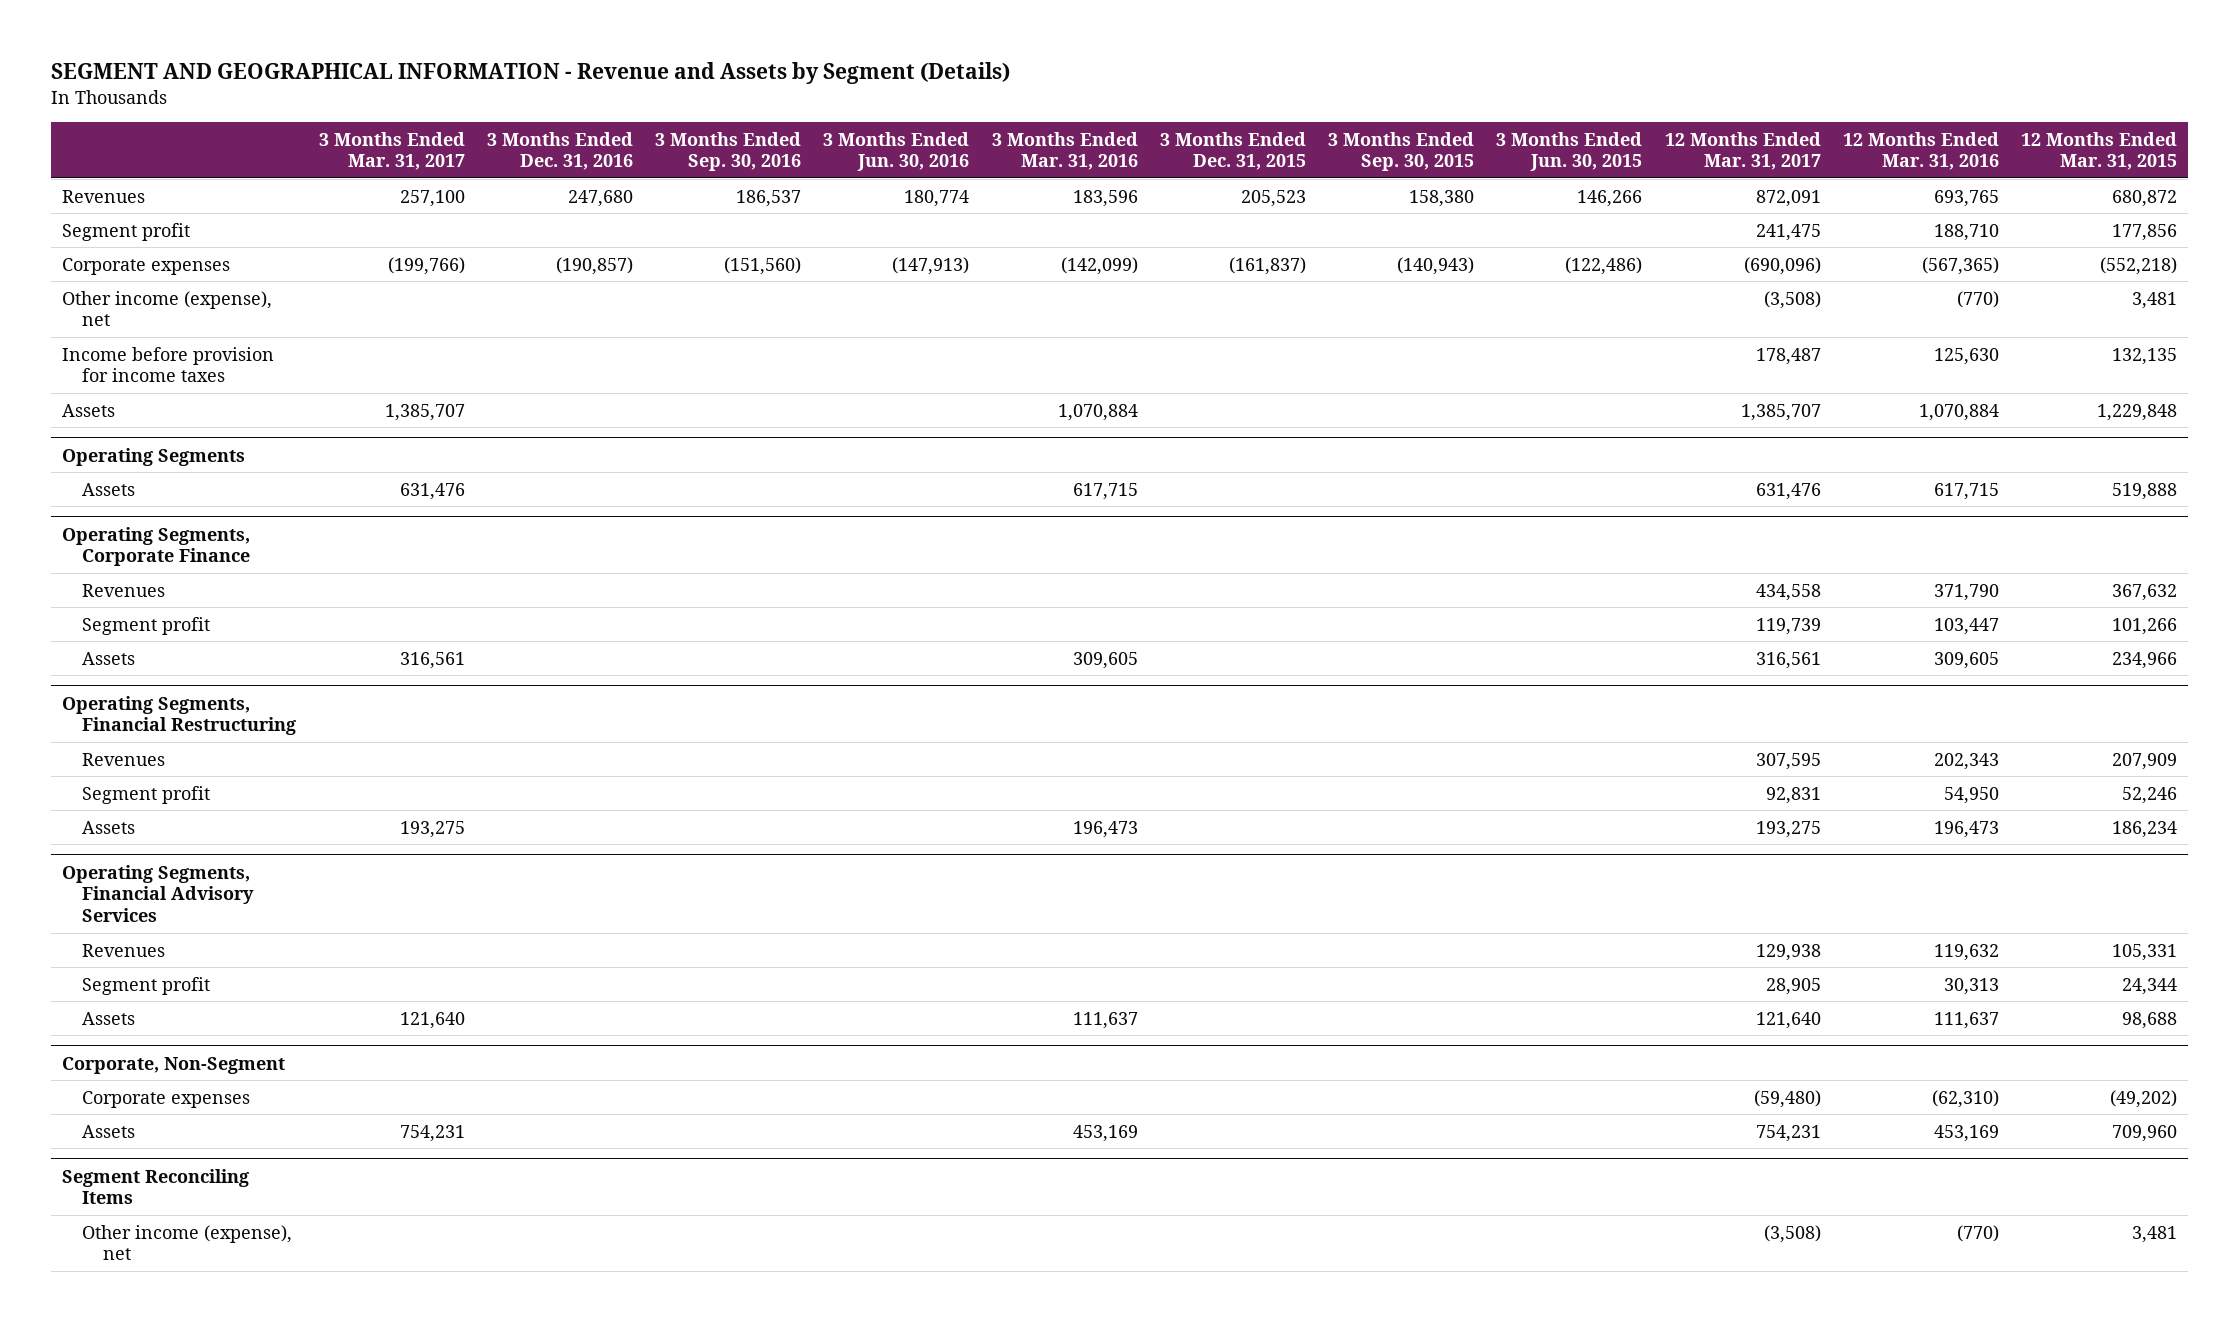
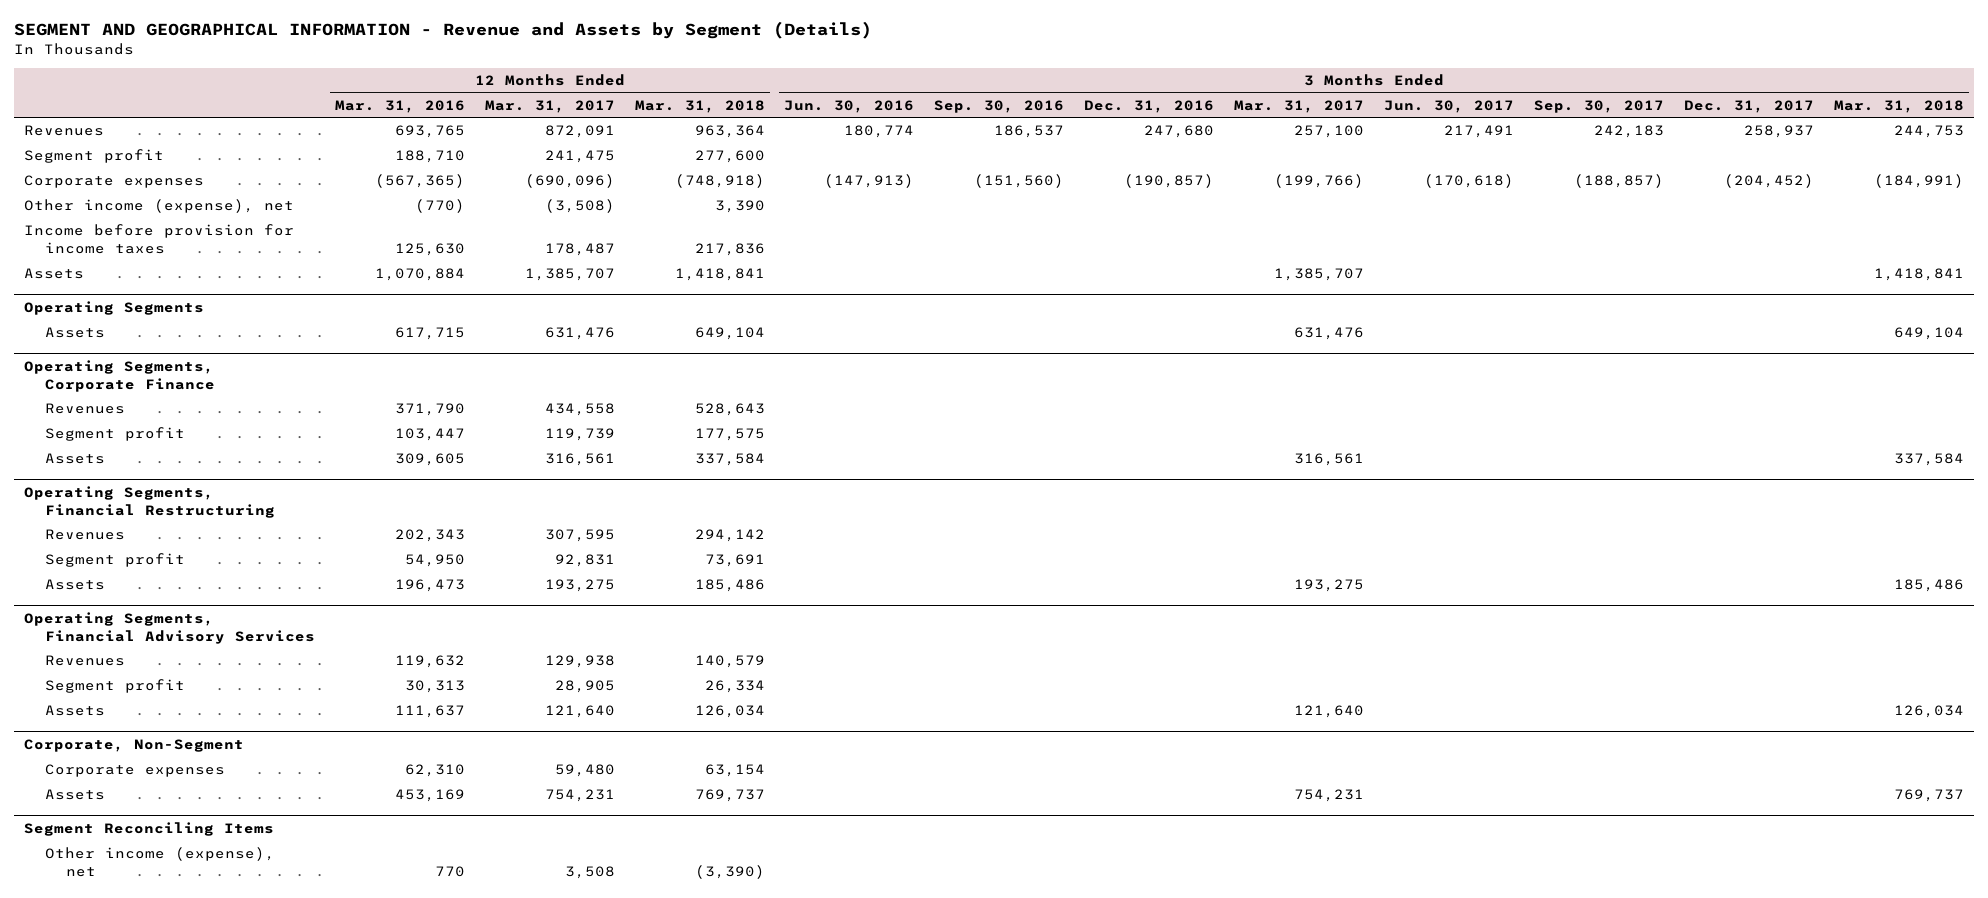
- | 3 Months Ended Mar. 31, 2017 | 3 Months Ended Dec. 31, 2016 | 3 Months Ended Sep. 30, 2016 | 3 Months Ended Jun. 30, 2016 | 3 Months Ended Mar. 31, 2016 | 3 Months Ended Dec. 31, 2015 | 3 Months Ended Sep. 30, 2015 | 3 Months Ended Jun. 30, 2015 | 12 Months Ended Mar. 31, 2017 | 12 Months Ended Mar. 31, 2016 | 12 Months Ended Mar. 31, 2015
+ | 12 Months Ended Mar. 31, 2016 | 12 Months Ended Mar. 31, 2017 | 12 Months Ended Mar. 31, 2018 | 3 Months Ended Jun. 30, 2016 | 3 Months Ended Sep. 30, 2016 | 3 Months Ended Dec. 31, 2016 | 3 Months Ended Mar. 31, 2017 | 3 Months Ended Jun. 30, 2017 | 3 Months Ended Sep. 30, 2017 | 3 Months Ended Dec. 31, 2017 | 3 Months Ended Mar. 31, 2018
@ Corporate, Non-Segment
- Corporate expenses | | | | | | | | | (59,480) | (62,310) | (49,202)
+ Corporate expenses | 62,310 | 59,480 | 63,154 | | | | | | | |
@ Segment Reconciling Items
- Other income (expense), net | | | | | | | | | (3,508) | (770) | 3,481
+ Other income (expense), net | 770 | 3,508 | (3,390) | | | | | | | |

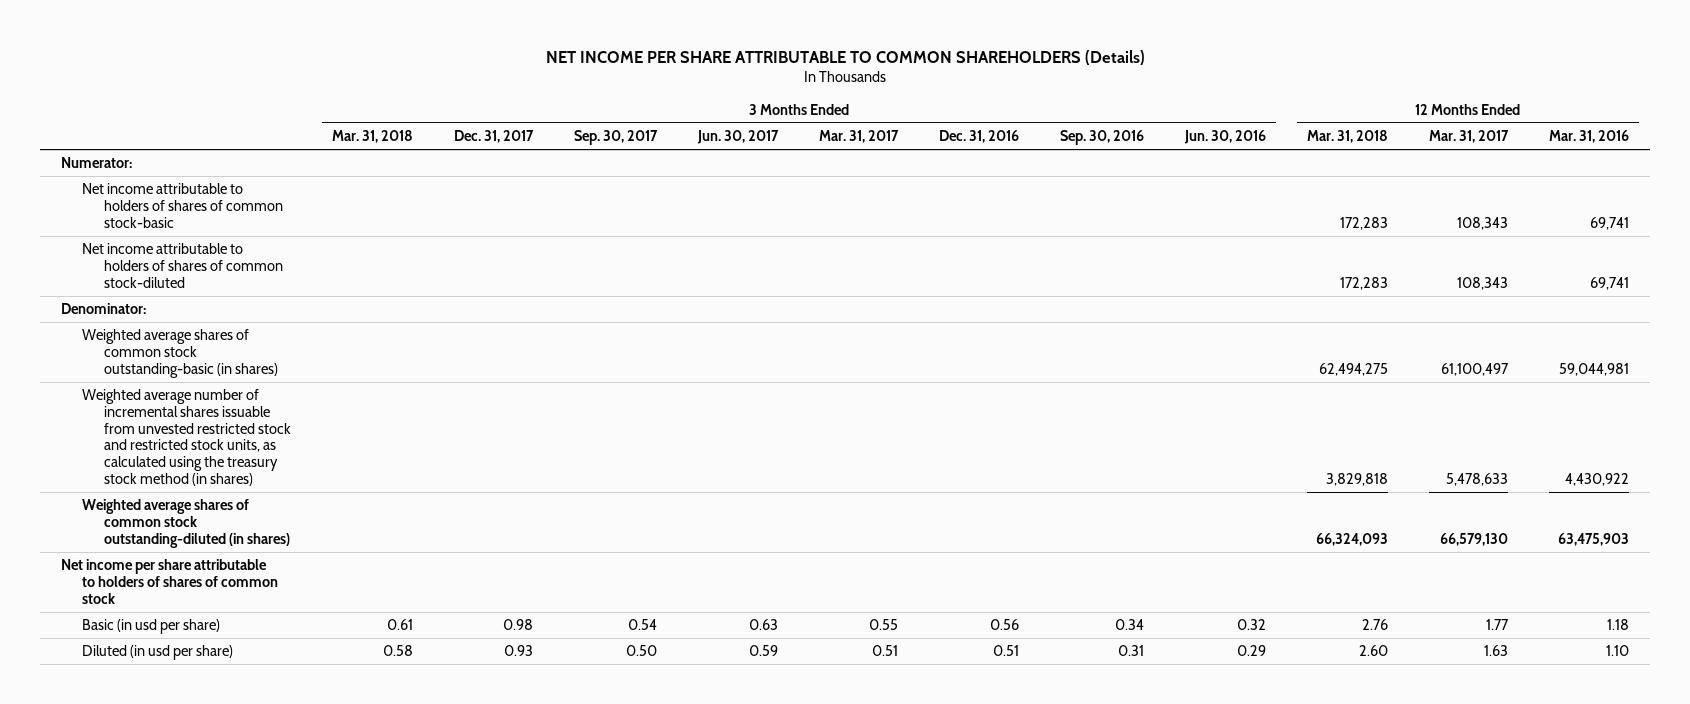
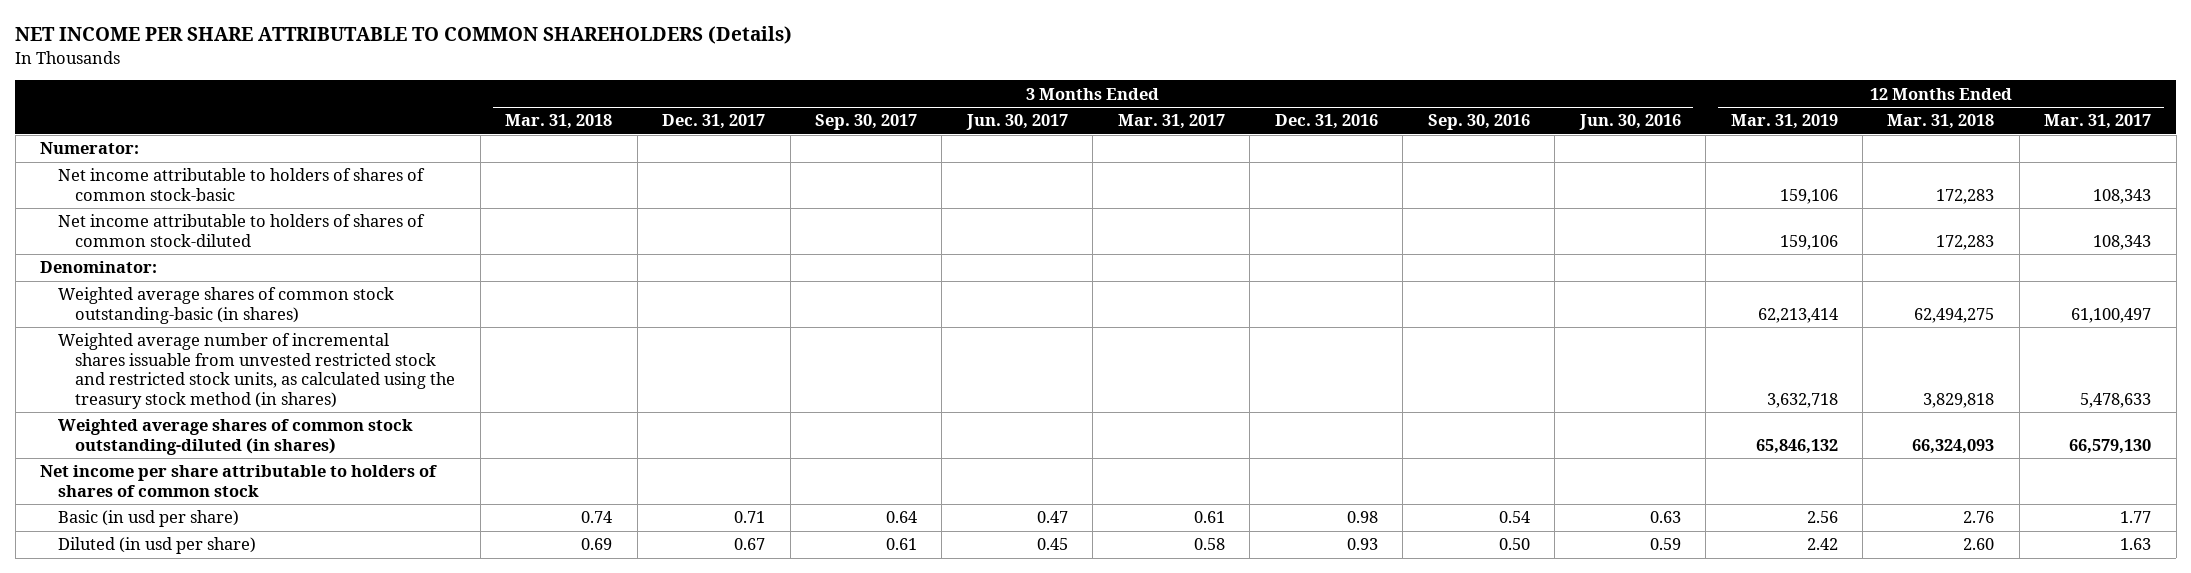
- | 3 Months Ended Mar. 31, 2018 | 3 Months Ended Dec. 31, 2017 | 3 Months Ended Sep. 30, 2017 | 3 Months Ended Jun. 30, 2017 | 3 Months Ended Mar. 31, 2017 | 3 Months Ended Dec. 31, 2016 | 3 Months Ended Sep. 30, 2016 | 3 Months Ended Jun. 30, 2016 | 12 Months Ended Mar. 31, 2018 | 12 Months Ended Mar. 31, 2017 | 12 Months Ended Mar. 31, 2016
+ | 3 Months Ended Mar. 31, 2018 | 3 Months Ended Dec. 31, 2017 | 3 Months Ended Sep. 30, 2017 | 3 Months Ended Jun. 30, 2017 | 3 Months Ended Mar. 31, 2017 | 3 Months Ended Dec. 31, 2016 | 3 Months Ended Sep. 30, 2016 | 3 Months Ended Jun. 30, 2016 | 12 Months Ended Mar. 31, 2019 | 12 Months Ended Mar. 31, 2018 | 12 Months Ended Mar. 31, 2017
- Basic (in usd per share) | 0.61 | 0.98 | 0.54 | 0.63 | 0.55 | 0.56 | 0.34 | 0.32 | 2.76 | 1.77 | 1.18
- Diluted (in usd per share) | 0.58 | 0.93 | 0.50 | 0.59 | 0.51 | 0.51 | 0.31 | 0.29 | 2.60 | 1.63 | 1.10
+ Basic (in usd per share) | 0.74 | 0.71 | 0.64 | 0.47 | 0.61 | 0.98 | 0.54 | 0.63 | 2.56 | 2.76 | 1.77
+ Diluted (in usd per share) | 0.69 | 0.67 | 0.61 | 0.45 | 0.58 | 0.93 | 0.50 | 0.59 | 2.42 | 2.60 | 1.63

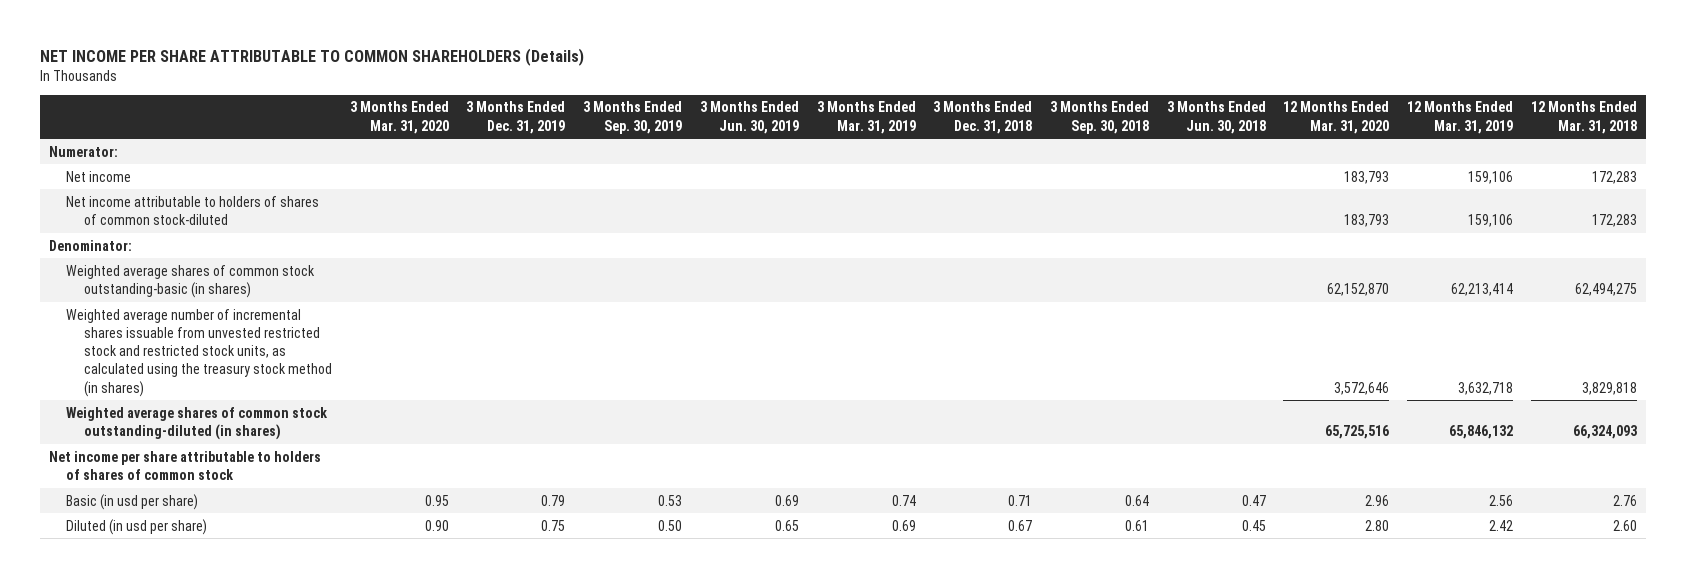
- | 3 Months Ended Mar. 31, 2018 | 3 Months Ended Dec. 31, 2017 | 3 Months Ended Sep. 30, 2017 | 3 Months Ended Jun. 30, 2017 | 3 Months Ended Mar. 31, 2017 | 3 Months Ended Dec. 31, 2016 | 3 Months Ended Sep. 30, 2016 | 3 Months Ended Jun. 30, 2016 | 12 Months Ended Mar. 31, 2019 | 12 Months Ended Mar. 31, 2018 | 12 Months Ended Mar. 31, 2017
+ | 3 Months Ended Mar. 31, 2020 | 3 Months Ended Dec. 31, 2019 | 3 Months Ended Sep. 30, 2019 | 3 Months Ended Jun. 30, 2019 | 3 Months Ended Mar. 31, 2019 | 3 Months Ended Dec. 31, 2018 | 3 Months Ended Sep. 30, 2018 | 3 Months Ended Jun. 30, 2018 | 12 Months Ended Mar. 31, 2020 | 12 Months Ended Mar. 31, 2019 | 12 Months Ended Mar. 31, 2018
- Net income attributable to holders of shares of common stock-basic | | | | | | | | | 159,106 | 172,283 | 108,343
+ Net income | | | | | | | | | 183,793 | 159,106 | 172,283

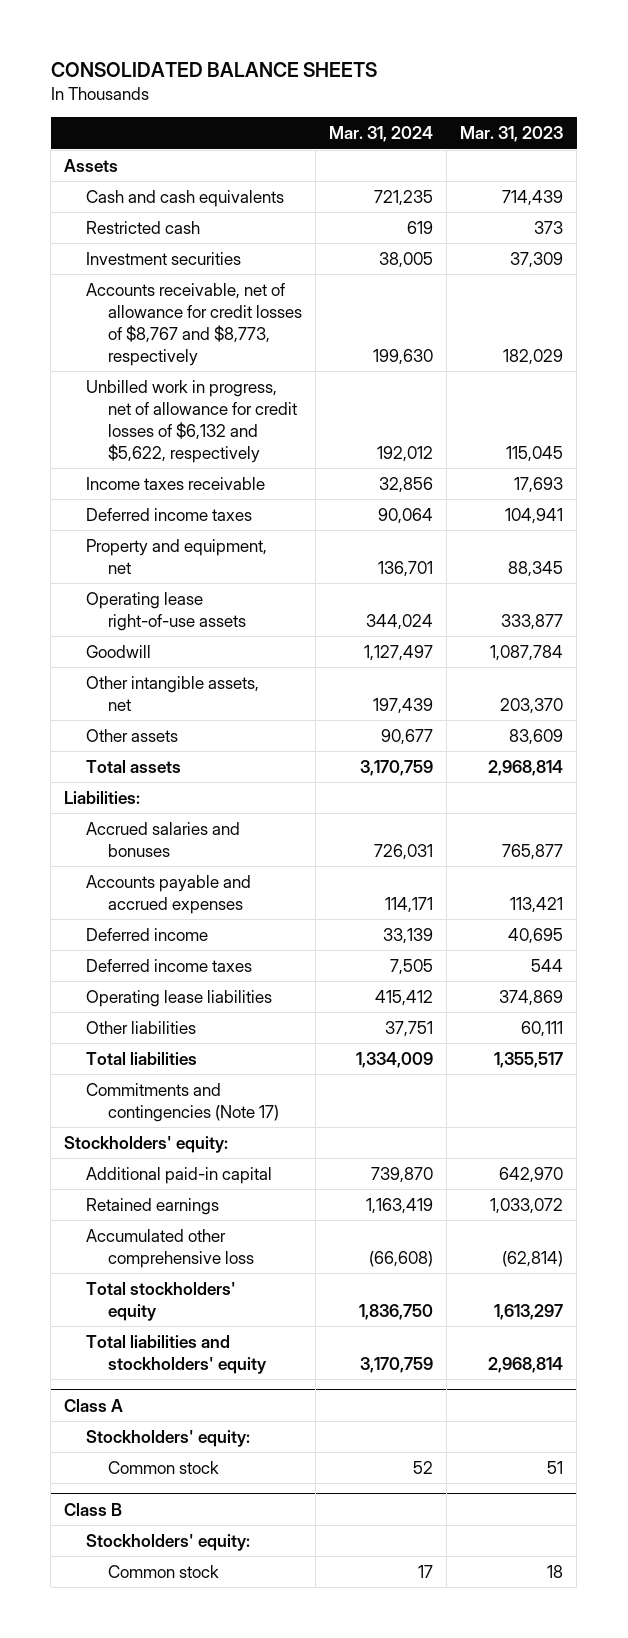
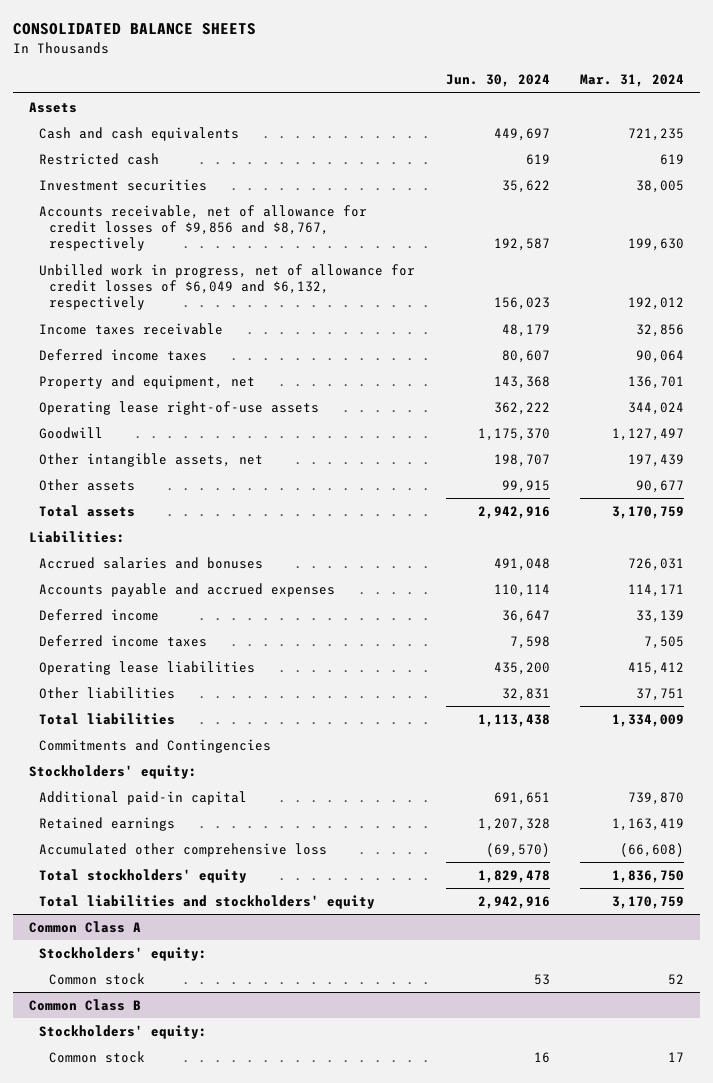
- | Mar. 31, 2024 | Mar. 31, 2023
+ | Jun. 30, 2024 | Mar. 31, 2024
- Accounts receivable, net of allowance for credit losses of $8,767 and $8,773, respectively | 199,630 | 182,029
- Unbilled work in progress, net of allowance for credit losses of $6,132 and $5,622, respectively | 192,012 | 115,045
+ Accounts receivable, net of allowance for credit losses of $9,856 and $8,767, respectively | 192,587 | 199,630
+ Unbilled work in progress, net of allowance for credit losses of $6,049 and $6,132, respectively | 156,023 | 192,012
- Commitments and contingencies (Note 17)
+ Commitments and Contingencies
- Class A
+ Common Class A
- Class B
+ Common Class B

